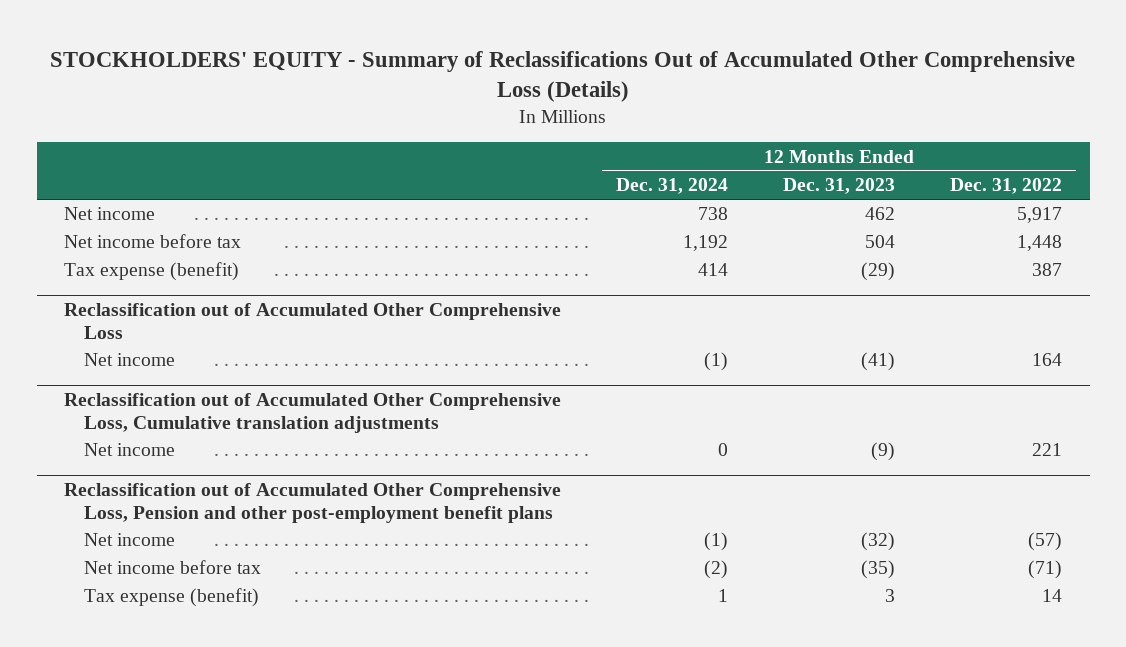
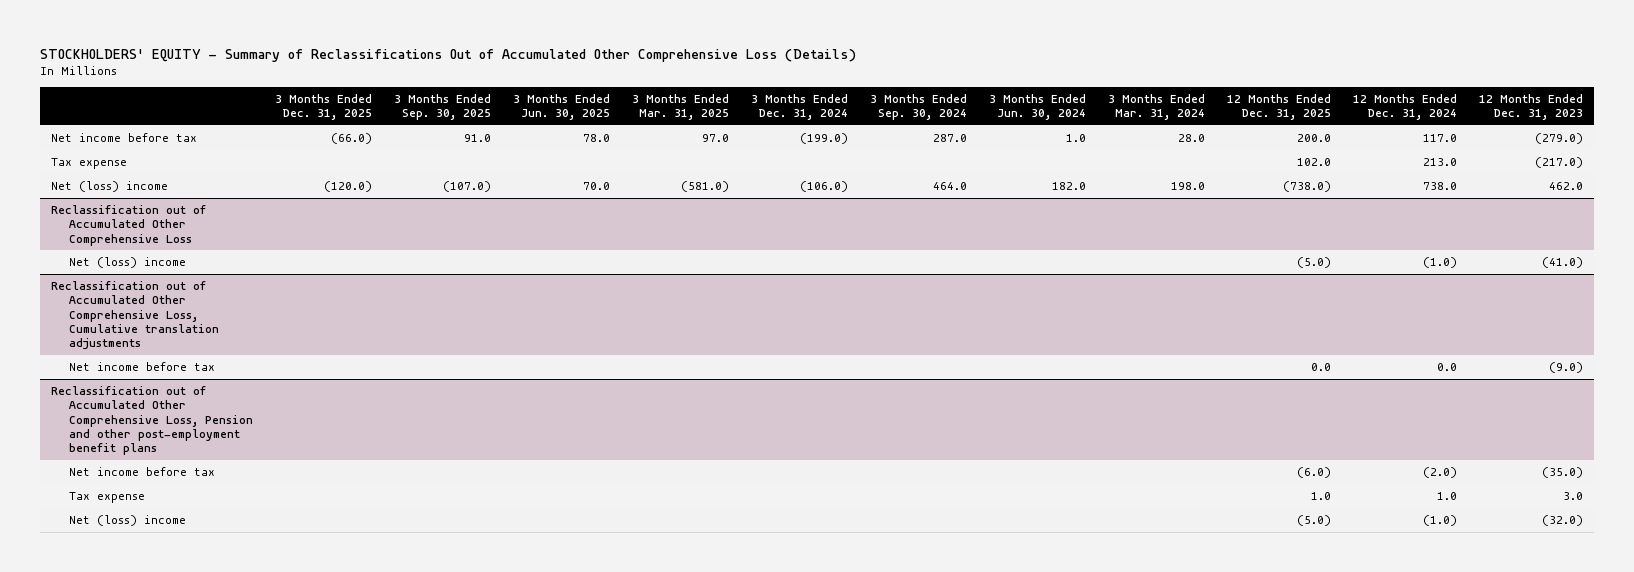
- | 12 Months Ended Dec. 31, 2024 | 12 Months Ended Dec. 31, 2023 | 12 Months Ended Dec. 31, 2022
+ | 3 Months Ended Dec. 31, 2025 | 3 Months Ended Sep. 30, 2025 | 3 Months Ended Jun. 30, 2025 | 3 Months Ended Mar. 31, 2025 | 3 Months Ended Dec. 31, 2024 | 3 Months Ended Sep. 30, 2024 | 3 Months Ended Jun. 30, 2024 | 3 Months Ended Mar. 31, 2024 | 12 Months Ended Dec. 31, 2025 | 12 Months Ended Dec. 31, 2024 | 12 Months Ended Dec. 31, 2023
- Net income | 738 | 462 | 5,917
- Net income before tax | 1,192 | 504 | 1,448
- Tax expense (benefit) | 414 | (29) | 387
+ Net income before tax | (66.0) | 91.0 | 78.0 | 97.0 | (199.0) | 287.0 | 1.0 | 28.0 | 200.0 | 117.0 | (279.0)
+ Tax expense | | | | | | | | | 102.0 | 213.0 | (217.0)
+ Net (loss) income | (120.0) | (107.0) | 70.0 | (581.0) | (106.0) | 464.0 | 182.0 | 198.0 | (738.0) | 738.0 | 462.0
@ Reclassification out of Accumulated Other Comprehensive Loss
- Net income | (1) | (41) | 164
+ Net (loss) income | | | | | | | | | (5.0) | (1.0) | (41.0)
@ Reclassification out of Accumulated Other Comprehensive Loss, Cumulative translation adjustments
- Net income | 0 | (9) | 221
+ Net income before tax | | | | | | | | | 0.0 | 0.0 | (9.0)
@ Reclassification out of Accumulated Other Comprehensive Loss, Pension and other post-employment benefit plans
- Net income | (1) | (32) | (57)
- Net income before tax | (2) | (35) | (71)
- Tax expense (benefit) | 1 | 3 | 14
+ Net income before tax | | | | | | | | | (6.0) | (2.0) | (35.0)
+ Tax expense | | | | | | | | | 1.0 | 1.0 | 3.0
+ Net (loss) income | | | | | | | | | (5.0) | (1.0) | (32.0)

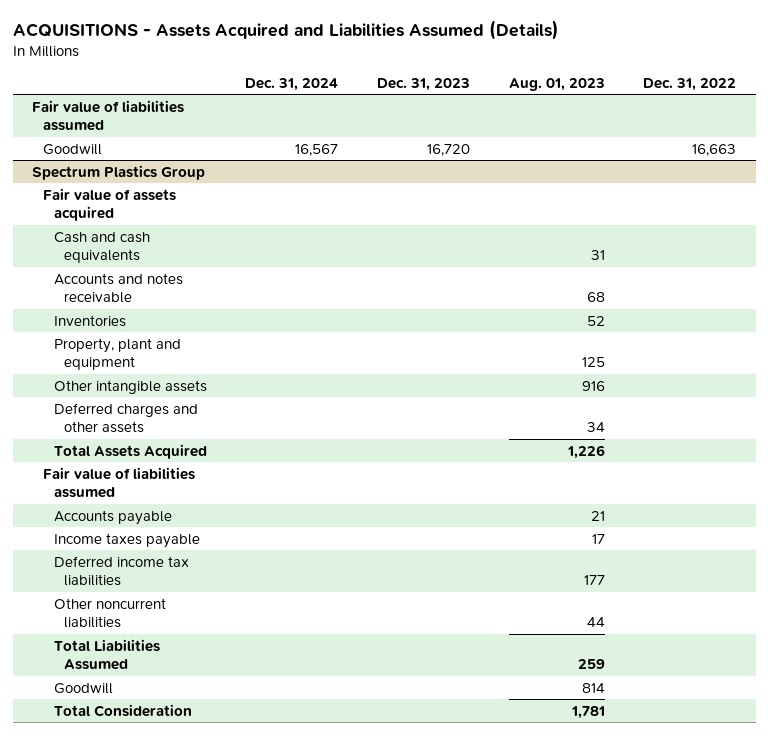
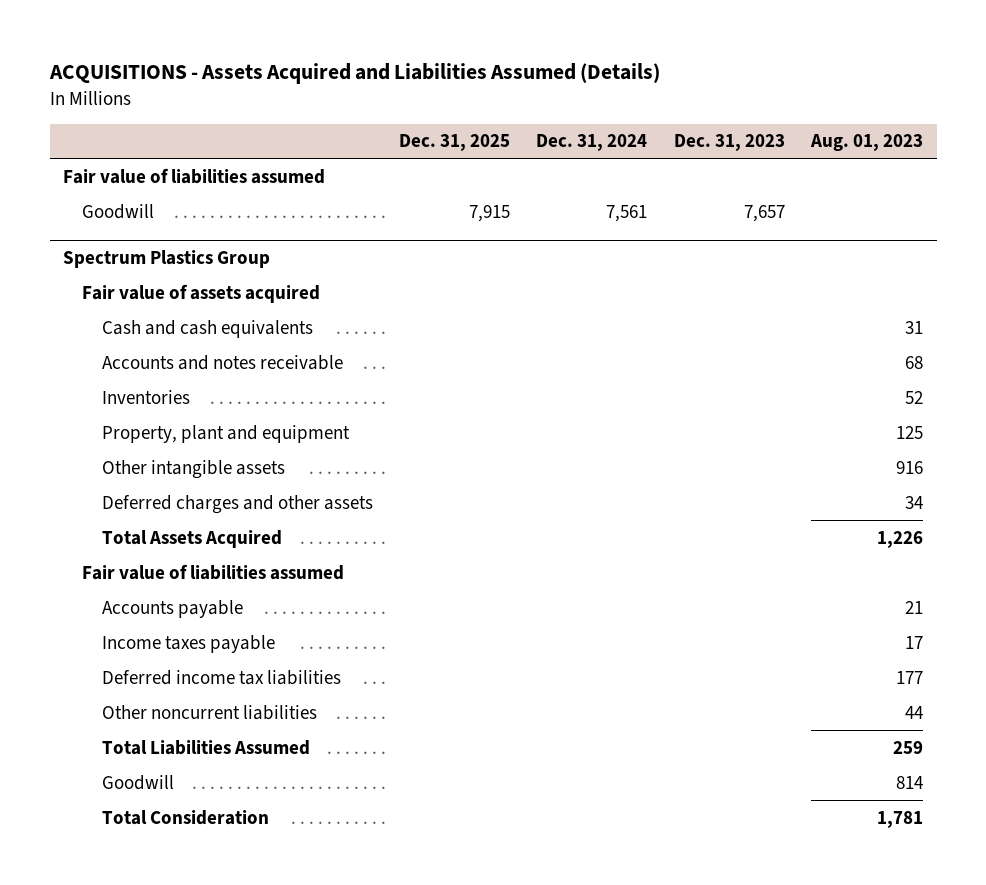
- | Dec. 31, 2024 | Dec. 31, 2023 | Aug. 01, 2023 | Dec. 31, 2022
+ | Dec. 31, 2025 | Dec. 31, 2024 | Dec. 31, 2023 | Aug. 01, 2023
- Goodwill | 16,567 | 16,720 | | 16,663
+ Goodwill | 7,915 | 7,561 | 7,657 |

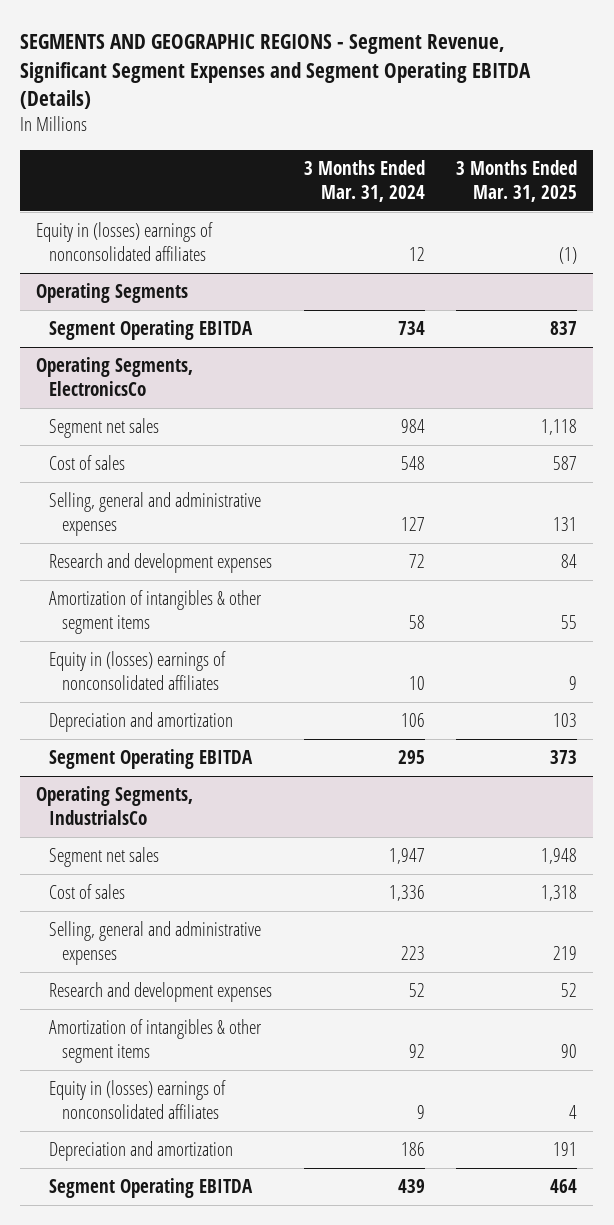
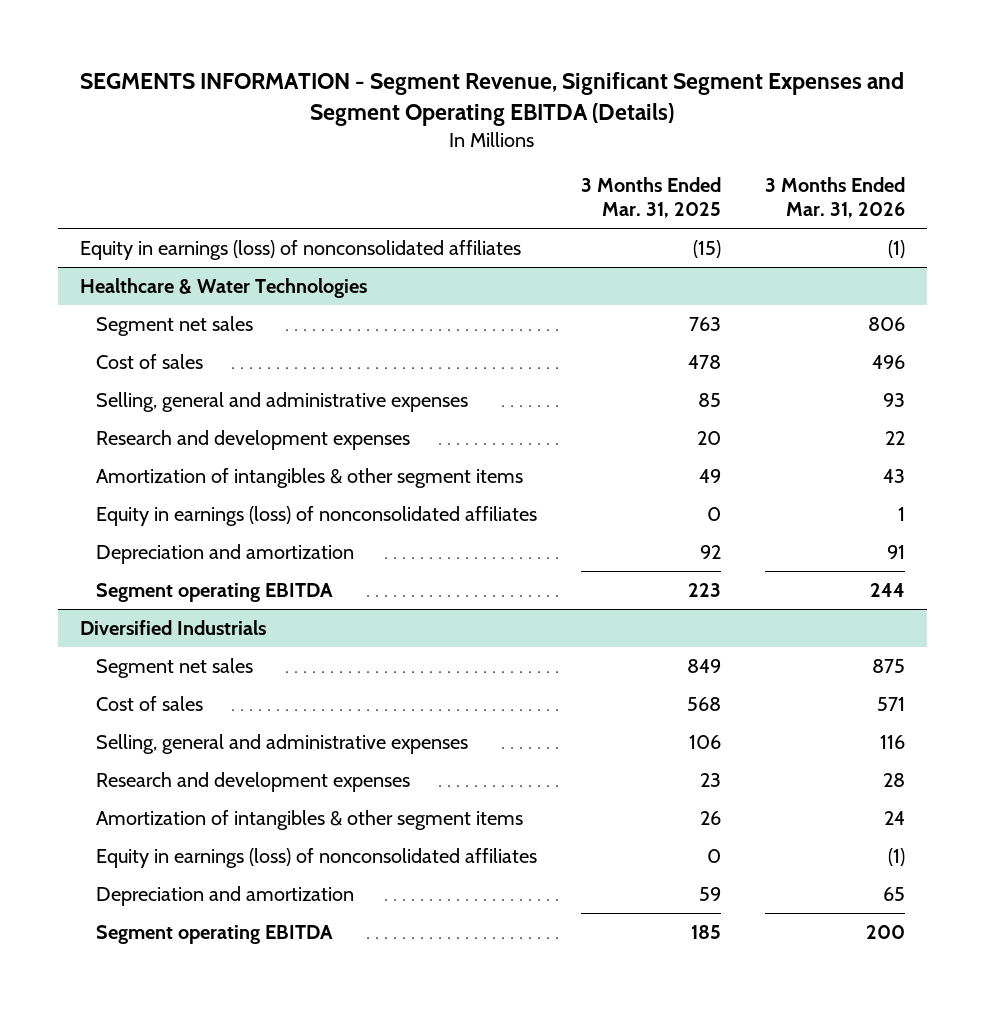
- SEGMENTS AND GEOGRAPHIC REGIONS - Segment Revenue, Significant Segment Expenses and Segment Operating EBITDA (Details)
+ SEGMENTS INFORMATION - Segment Revenue, Significant Segment Expenses and Segment Operating EBITDA (Details)
- | 3 Months Ended Mar. 31, 2024 | 3 Months Ended Mar. 31, 2025
+ | 3 Months Ended Mar. 31, 2025 | 3 Months Ended Mar. 31, 2026
- Equity in (losses) earnings of nonconsolidated affiliates | 12 | (1)
- Operating Segments
- Segment Operating EBITDA | 734 | 837
- Operating Segments, ElectronicsCo
- Segment net sales | 984 | 1,118
- Cost of sales | 548 | 587
- Selling, general and administrative expenses | 127 | 131
- Research and development expenses | 72 | 84
- Amortization of intangibles & other segment items | 58 | 55
- Equity in (losses) earnings of nonconsolidated affiliates | 10 | 9
- Depreciation and amortization | 106 | 103
- Segment Operating EBITDA | 295 | 373
- Operating Segments, IndustrialsCo
- Segment net sales | 1,947 | 1,948
- Cost of sales | 1,336 | 1,318
- Selling, general and administrative expenses | 223 | 219
- Research and development expenses | 52 | 52
- Amortization of intangibles & other segment items | 92 | 90
- Equity in (losses) earnings of nonconsolidated affiliates | 9 | 4
- Depreciation and amortization | 186 | 191
- Segment Operating EBITDA | 439 | 464
+ Equity in earnings (loss) of nonconsolidated affiliates | (15) | (1)
+ Healthcare & Water Technologies
+ Segment net sales | 763 | 806
+ Cost of sales | 478 | 496
+ Selling, general and administrative expenses | 85 | 93
+ Research and development expenses | 20 | 22
+ Amortization of intangibles & other segment items | 49 | 43
+ Equity in earnings (loss) of nonconsolidated affiliates | 0 | 1
+ Depreciation and amortization | 92 | 91
+ Segment operating EBITDA | 223 | 244
+ Diversified Industrials
+ Segment net sales | 849 | 875
+ Cost of sales | 568 | 571
+ Selling, general and administrative expenses | 106 | 116
+ Research and development expenses | 23 | 28
+ Amortization of intangibles & other segment items | 26 | 24
+ Equity in earnings (loss) of nonconsolidated affiliates | 0 | (1)
+ Depreciation and amortization | 59 | 65
+ Segment operating EBITDA | 185 | 200

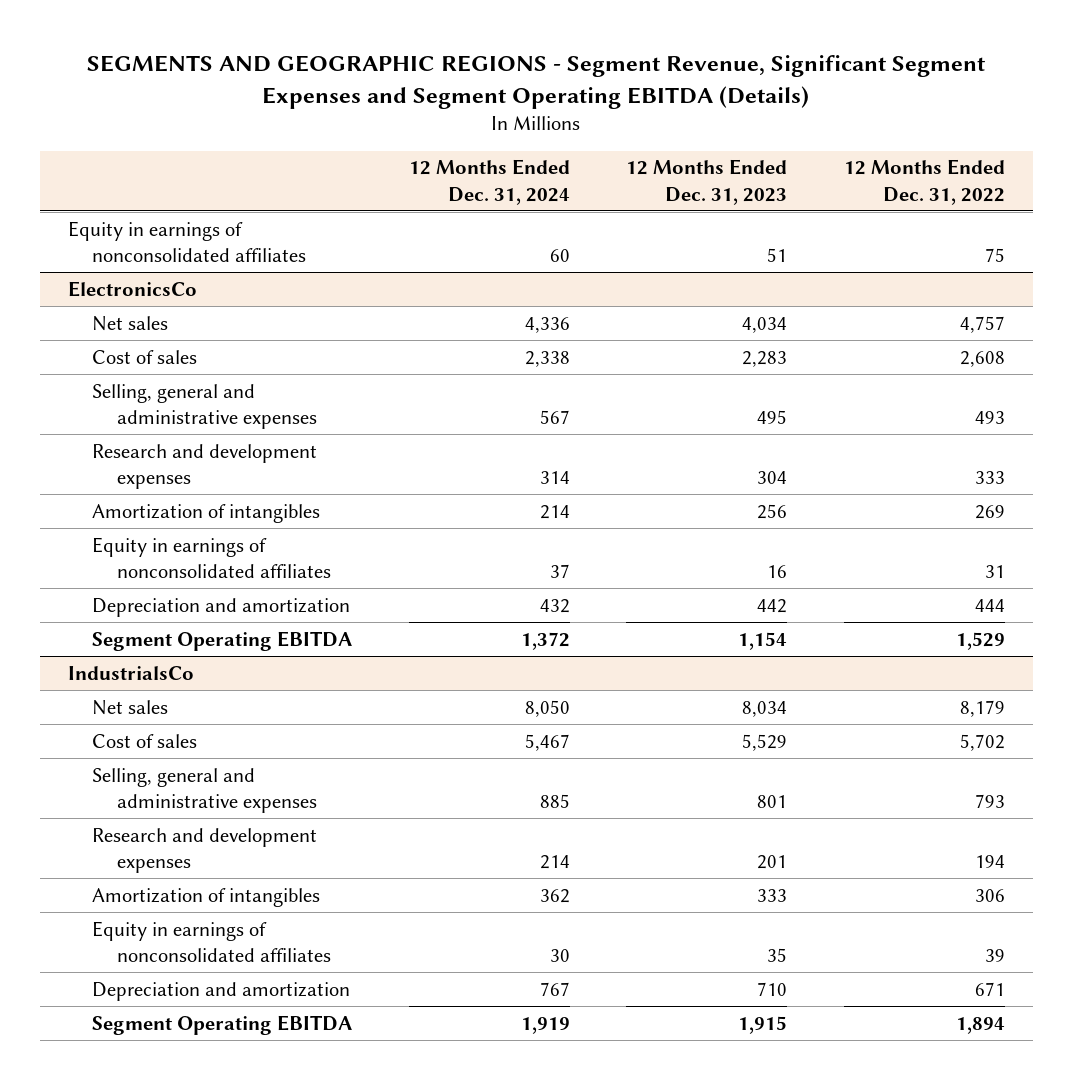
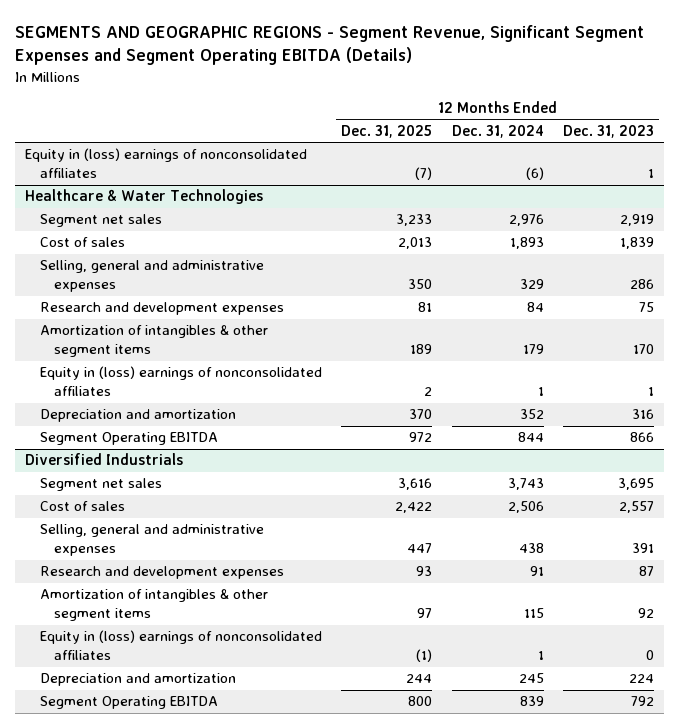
- | 12 Months Ended Dec. 31, 2024 | 12 Months Ended Dec. 31, 2023 | 12 Months Ended Dec. 31, 2022
+ | 12 Months Ended Dec. 31, 2025 | 12 Months Ended Dec. 31, 2024 | 12 Months Ended Dec. 31, 2023
- Equity in earnings of nonconsolidated affiliates | 60 | 51 | 75
- ElectronicsCo
- Net sales | 4,336 | 4,034 | 4,757
- Cost of sales | 2,338 | 2,283 | 2,608
- Selling, general and administrative expenses | 567 | 495 | 493
- Research and development expenses | 314 | 304 | 333
- Amortization of intangibles | 214 | 256 | 269
- Equity in earnings of nonconsolidated affiliates | 37 | 16 | 31
- Depreciation and amortization | 432 | 442 | 444
- Segment Operating EBITDA | 1,372 | 1,154 | 1,529
- IndustrialsCo
- Net sales | 8,050 | 8,034 | 8,179
- Cost of sales | 5,467 | 5,529 | 5,702
- Selling, general and administrative expenses | 885 | 801 | 793
- Research and development expenses | 214 | 201 | 194
- Amortization of intangibles | 362 | 333 | 306
- Equity in earnings of nonconsolidated affiliates | 30 | 35 | 39
- Depreciation and amortization | 767 | 710 | 671
- Segment Operating EBITDA | 1,919 | 1,915 | 1,894
+ Equity in (loss) earnings of nonconsolidated affiliates | (7) | (6) | 1
+ Healthcare & Water Technologies
+ Segment net sales | 3,233 | 2,976 | 2,919
+ Cost of sales | 2,013 | 1,893 | 1,839
+ Selling, general and administrative expenses | 350 | 329 | 286
+ Research and development expenses | 81 | 84 | 75
+ Amortization of intangibles & other segment items | 189 | 179 | 170
+ Equity in (loss) earnings of nonconsolidated affiliates | 2 | 1 | 1
+ Depreciation and amortization | 370 | 352 | 316
+ Segment Operating EBITDA | 972 | 844 | 866
+ Diversified Industrials
+ Segment net sales | 3,616 | 3,743 | 3,695
+ Cost of sales | 2,422 | 2,506 | 2,557
+ Selling, general and administrative expenses | 447 | 438 | 391
+ Research and development expenses | 93 | 91 | 87
+ Amortization of intangibles & other segment items | 97 | 115 | 92
+ Equity in (loss) earnings of nonconsolidated affiliates | (1) | 1 | 0
+ Depreciation and amortization | 244 | 245 | 224
+ Segment Operating EBITDA | 800 | 839 | 792

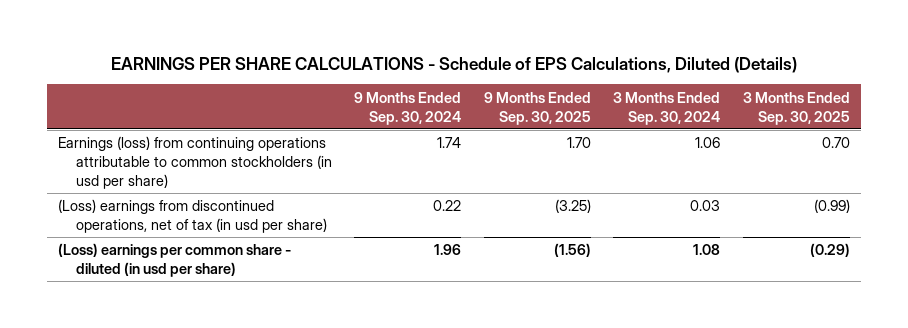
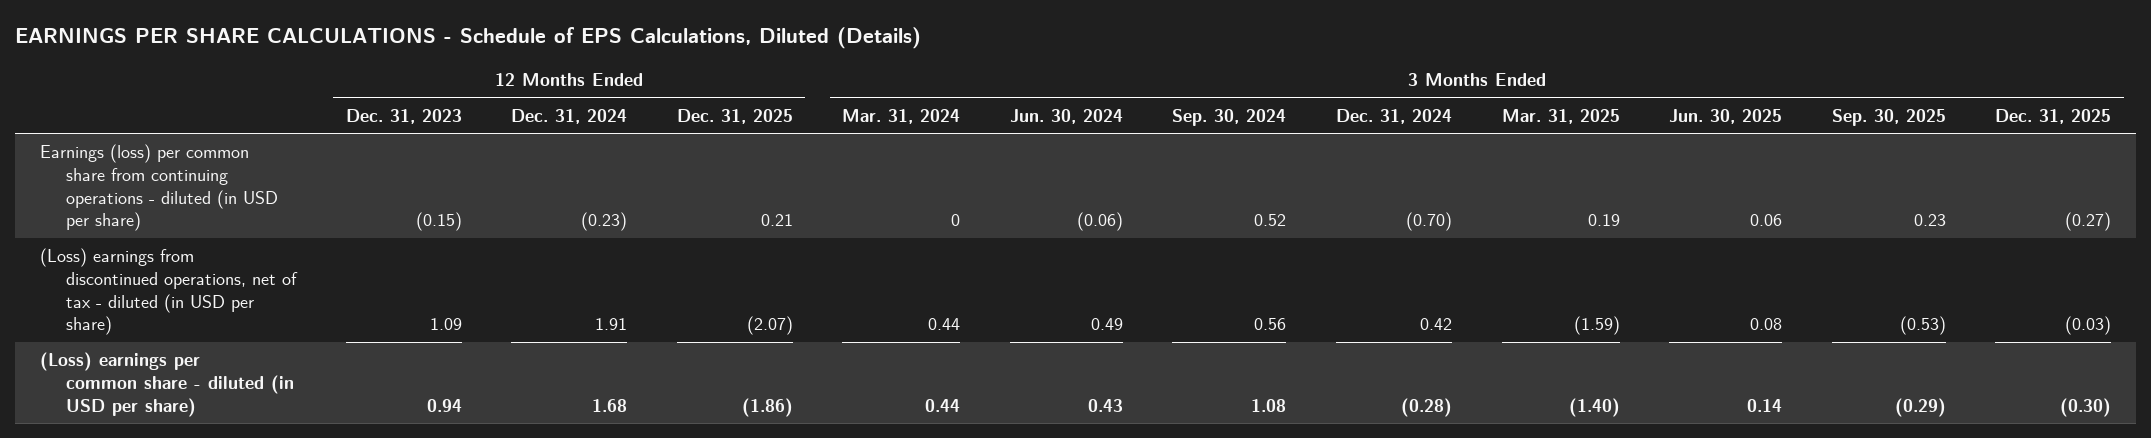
- | 9 Months Ended Sep. 30, 2024 | 9 Months Ended Sep. 30, 2025 | 3 Months Ended Sep. 30, 2024 | 3 Months Ended Sep. 30, 2025
+ | 12 Months Ended Dec. 31, 2023 | 12 Months Ended Dec. 31, 2024 | 12 Months Ended Dec. 31, 2025 | 3 Months Ended Mar. 31, 2024 | 3 Months Ended Jun. 30, 2024 | 3 Months Ended Sep. 30, 2024 | 3 Months Ended Dec. 31, 2024 | 3 Months Ended Mar. 31, 2025 | 3 Months Ended Jun. 30, 2025 | 3 Months Ended Sep. 30, 2025 | 3 Months Ended Dec. 31, 2025
- Earnings (loss) from continuing operations attributable to common stockholders (in usd per share) | 1.74 | 1.70 | 1.06 | 0.70
- (Loss) earnings from discontinued operations, net of tax (in usd per share) | 0.22 | (3.25) | 0.03 | (0.99)
- (Loss) earnings per common share - diluted (in usd per share) | 1.96 | (1.56) | 1.08 | (0.29)
+ Earnings (loss) per common share from continuing operations - diluted (in USD per share) | (0.15) | (0.23) | 0.21 | 0 | (0.06) | 0.52 | (0.70) | 0.19 | 0.06 | 0.23 | (0.27)
+ (Loss) earnings from discontinued operations, net of tax - diluted (in USD per share) | 1.09 | 1.91 | (2.07) | 0.44 | 0.49 | 0.56 | 0.42 | (1.59) | 0.08 | (0.53) | (0.03)
+ (Loss) earnings per common share - diluted (in USD per share) | 0.94 | 1.68 | (1.86) | 0.44 | 0.43 | 1.08 | (0.28) | (1.40) | 0.14 | (0.29) | (0.30)

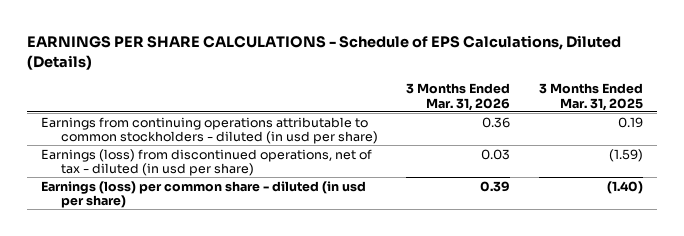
- | 12 Months Ended Dec. 31, 2023 | 12 Months Ended Dec. 31, 2024 | 12 Months Ended Dec. 31, 2025 | 3 Months Ended Mar. 31, 2024 | 3 Months Ended Jun. 30, 2024 | 3 Months Ended Sep. 30, 2024 | 3 Months Ended Dec. 31, 2024 | 3 Months Ended Mar. 31, 2025 | 3 Months Ended Jun. 30, 2025 | 3 Months Ended Sep. 30, 2025 | 3 Months Ended Dec. 31, 2025
+ | 3 Months Ended Mar. 31, 2026 | 3 Months Ended Mar. 31, 2025
- Earnings (loss) per common share from continuing operations - diluted (in USD per share) | (0.15) | (0.23) | 0.21 | 0 | (0.06) | 0.52 | (0.70) | 0.19 | 0.06 | 0.23 | (0.27)
- (Loss) earnings from discontinued operations, net of tax - diluted (in USD per share) | 1.09 | 1.91 | (2.07) | 0.44 | 0.49 | 0.56 | 0.42 | (1.59) | 0.08 | (0.53) | (0.03)
- (Loss) earnings per common share - diluted (in USD per share) | 0.94 | 1.68 | (1.86) | 0.44 | 0.43 | 1.08 | (0.28) | (1.40) | 0.14 | (0.29) | (0.30)
+ Earnings from continuing operations attributable to common stockholders - diluted (in usd per share) | 0.36 | 0.19
+ Earnings (loss) from discontinued operations, net of tax - diluted (in usd per share) | 0.03 | (1.59)
+ Earnings (loss) per common share - diluted (in usd per share) | 0.39 | (1.40)

